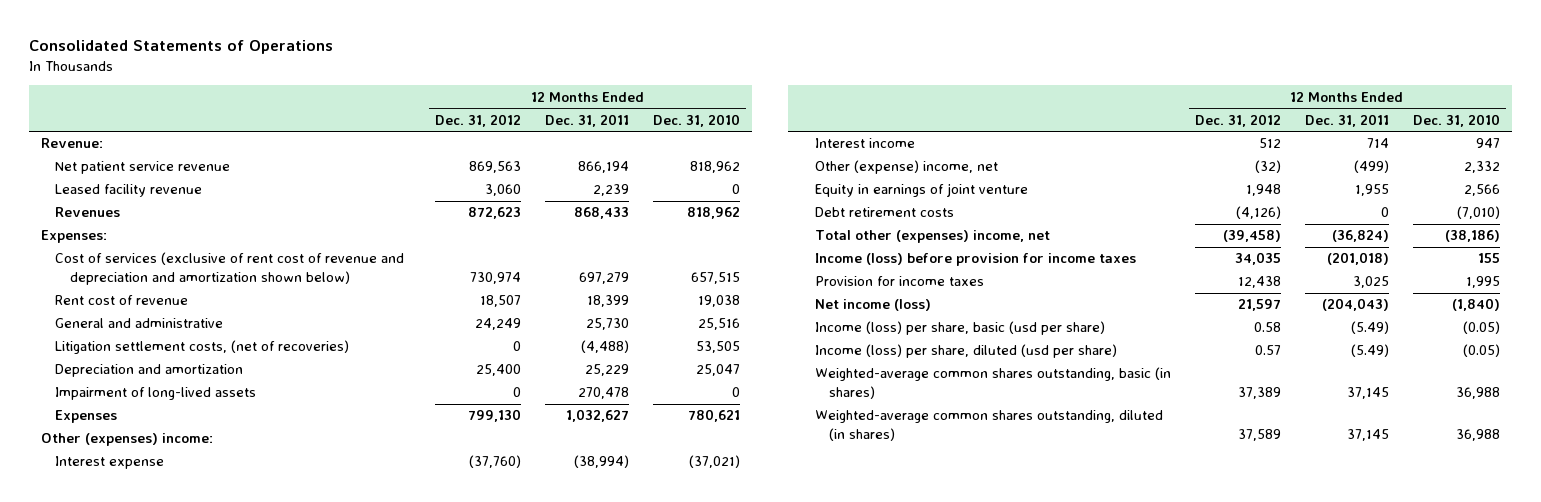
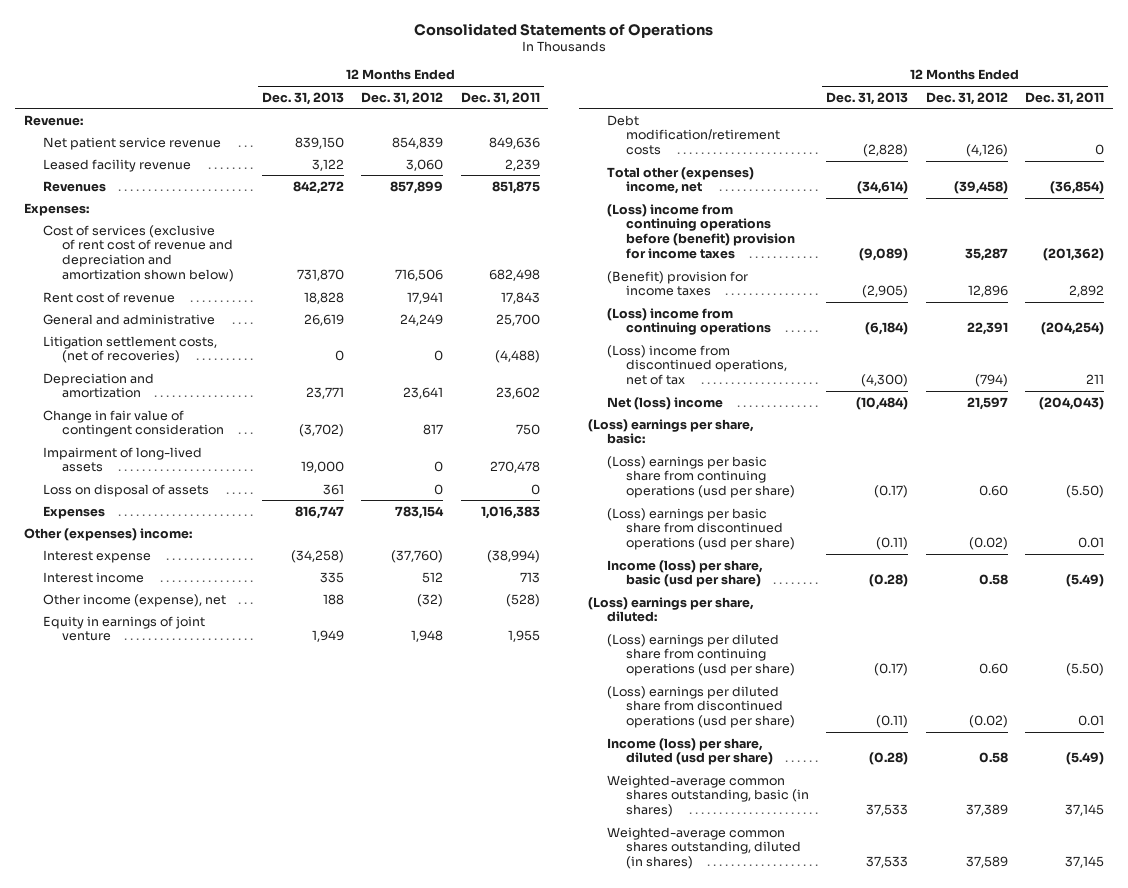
- | 12 Months Ended Dec. 31, 2012 | 12 Months Ended Dec. 31, 2011 | 12 Months Ended Dec. 31, 2010
+ | 12 Months Ended Dec. 31, 2013 | 12 Months Ended Dec. 31, 2012 | 12 Months Ended Dec. 31, 2011
- Net patient service revenue | 869,563 | 866,194 | 818,962
+ Net patient service revenue | 839,150 | 854,839 | 849,636
- Revenues | 872,623 | 868,433 | 818,962
+ Revenues | 842,272 | 857,899 | 851,875
- Cost of services (exclusive of rent cost of revenue and depreciation and amortization shown below) | 730,974 | 697,279 | 657,515
- Rent cost of revenue | 18,507 | 18,399 | 19,038
- General and administrative | 24,249 | 25,730 | 25,516
+ Cost of services (exclusive of rent cost of revenue and depreciation and amortization shown below) | 731,870 | 716,506 | 682,498
+ Rent cost of revenue | 18,828 | 17,941 | 17,843
+ General and administrative | 26,619 | 24,249 | 25,700
- Depreciation and amortization | 25,400 | 25,229 | 25,047
+ Depreciation and amortization | 23,771 | 23,641 | 23,602
+ Change in fair value of contingent consideration | (3,702) | 817 | 750
- Expenses | 799,130 | 1,032,627 | 780,621
+ Loss on disposal of assets | 361 | 0 | 0
+ Expenses | 816,747 | 783,154 | 1,016,383
- Interest income | 512 | 714 | 947
- Other (expense) income, net | (32) | (499) | 2,332
+ Interest income | 335 | 512 | 713
+ Other income (expense), net | 188 | (32) | (528)
- Debt retirement costs | (4,126) | 0 | (7,010)
- Total other (expenses) income, net | (39,458) | (36,824) | (38,186)
- Income (loss) before provision for income taxes | 34,035 | (201,018) | 155
- Provision for income taxes | 12,438 | 3,025 | 1,995
- Net income (loss) | 21,597 | (204,043) | (1,840)
+ Debt modification/retirement costs | (2,828) | (4,126) | 0
+ Total other (expenses) income, net | (34,614) | (39,458) | (36,854)
+ (Loss) income from continuing operations before (benefit) provision for income taxes | (9,089) | 35,287 | (201,362)
+ (Benefit) provision for income taxes | (2,905) | 12,896 | 2,892
+ (Loss) income from continuing operations | (6,184) | 22,391 | (204,254)
+ (Loss) income from discontinued operations, net of tax | (4,300) | (794) | 211
+ Net (loss) income | (10,484) | 21,597 | (204,043)
+ (Loss) earnings per share, basic:
+ (Loss) earnings per basic share from continuing operations (usd per share) | (0.17) | 0.60 | (5.50)
+ (Loss) earnings per basic share from discontinued operations (usd per share) | (0.11) | (0.02) | 0.01
- Income (loss) per share, diluted (usd per share) | 0.57 | (5.49) | (0.05)
+ (Loss) earnings per share, diluted:
+ (Loss) earnings per diluted share from continuing operations (usd per share) | (0.17) | 0.60 | (5.50)
+ (Loss) earnings per diluted share from discontinued operations (usd per share) | (0.11) | (0.02) | 0.01
+ Income (loss) per share, diluted (usd per share) | (0.28) | 0.58 | (5.49)

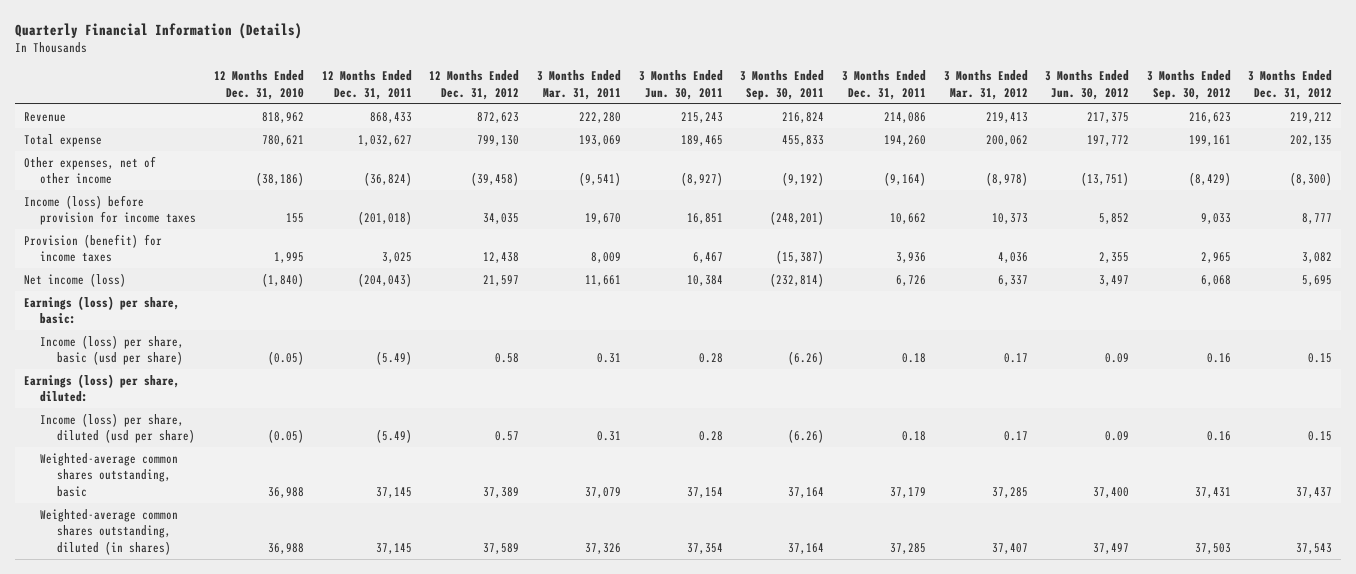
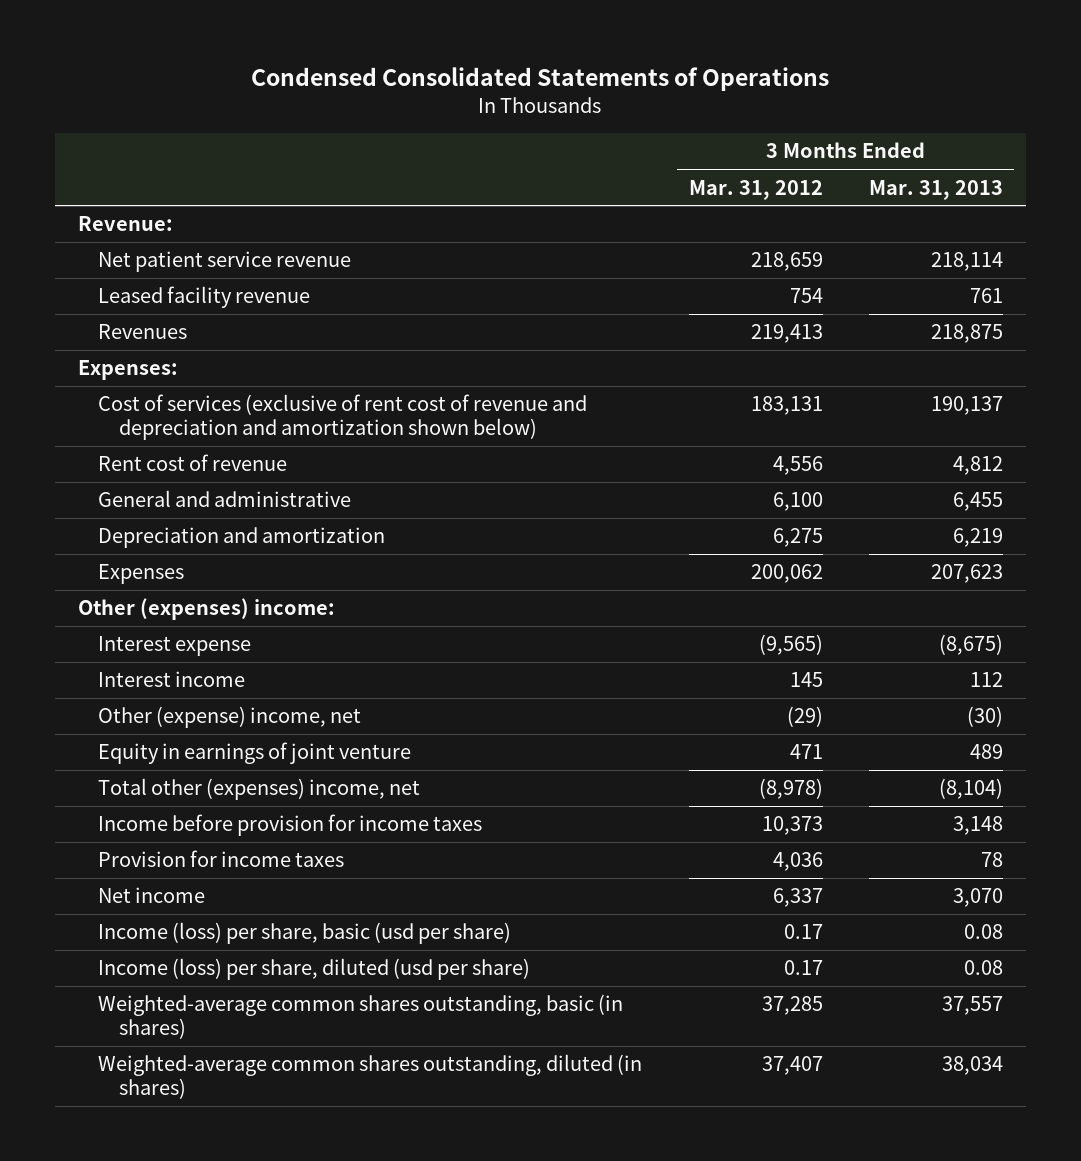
- Quarterly Financial Information (Details)
+ Condensed Consolidated Statements of Operations
- | 12 Months Ended Dec. 31, 2010 | 12 Months Ended Dec. 31, 2011 | 12 Months Ended Dec. 31, 2012 | 3 Months Ended Mar. 31, 2011 | 3 Months Ended Jun. 30, 2011 | 3 Months Ended Sep. 30, 2011 | 3 Months Ended Dec. 31, 2011 | 3 Months Ended Mar. 31, 2012 | 3 Months Ended Jun. 30, 2012 | 3 Months Ended Sep. 30, 2012 | 3 Months Ended Dec. 31, 2012
+ | 3 Months Ended Mar. 31, 2012 | 3 Months Ended Mar. 31, 2013
- Revenue | 818,962 | 868,433 | 872,623 | 222,280 | 215,243 | 216,824 | 214,086 | 219,413 | 217,375 | 216,623 | 219,212
- Total expense | 780,621 | 1,032,627 | 799,130 | 193,069 | 189,465 | 455,833 | 194,260 | 200,062 | 197,772 | 199,161 | 202,135
- Other expenses, net of other income | (38,186) | (36,824) | (39,458) | (9,541) | (8,927) | (9,192) | (9,164) | (8,978) | (13,751) | (8,429) | (8,300)
- Income (loss) before provision for income taxes | 155 | (201,018) | 34,035 | 19,670 | 16,851 | (248,201) | 10,662 | 10,373 | 5,852 | 9,033 | 8,777
- Provision (benefit) for income taxes | 1,995 | 3,025 | 12,438 | 8,009 | 6,467 | (15,387) | 3,936 | 4,036 | 2,355 | 2,965 | 3,082
- Net income (loss) | (1,840) | (204,043) | 21,597 | 11,661 | 10,384 | (232,814) | 6,726 | 6,337 | 3,497 | 6,068 | 5,695
- Earnings (loss) per share, basic:
+ Revenue:
+ Net patient service revenue | 218,659 | 218,114
+ Leased facility revenue | 754 | 761
+ Revenues | 219,413 | 218,875
+ Expenses:
+ Cost of services (exclusive of rent cost of revenue and depreciation and amortization shown below) | 183,131 | 190,137
+ Rent cost of revenue | 4,556 | 4,812
+ General and administrative | 6,100 | 6,455
+ Depreciation and amortization | 6,275 | 6,219
+ Expenses | 200,062 | 207,623
+ Other (expenses) income:
+ Interest expense | (9,565) | (8,675)
+ Interest income | 145 | 112
+ Other (expense) income, net | (29) | (30)
+ Equity in earnings of joint venture | 471 | 489
+ Total other (expenses) income, net | (8,978) | (8,104)
+ Income before provision for income taxes | 10,373 | 3,148
+ Provision for income taxes | 4,036 | 78
+ Net income | 6,337 | 3,070
- Earnings (loss) per share, diluted:
- Weighted-average common shares outstanding, basic | 36,988 | 37,145 | 37,389 | 37,079 | 37,154 | 37,164 | 37,179 | 37,285 | 37,400 | 37,431 | 37,437
+ Weighted-average common shares outstanding, basic (in shares) | 37,285 | 37,557

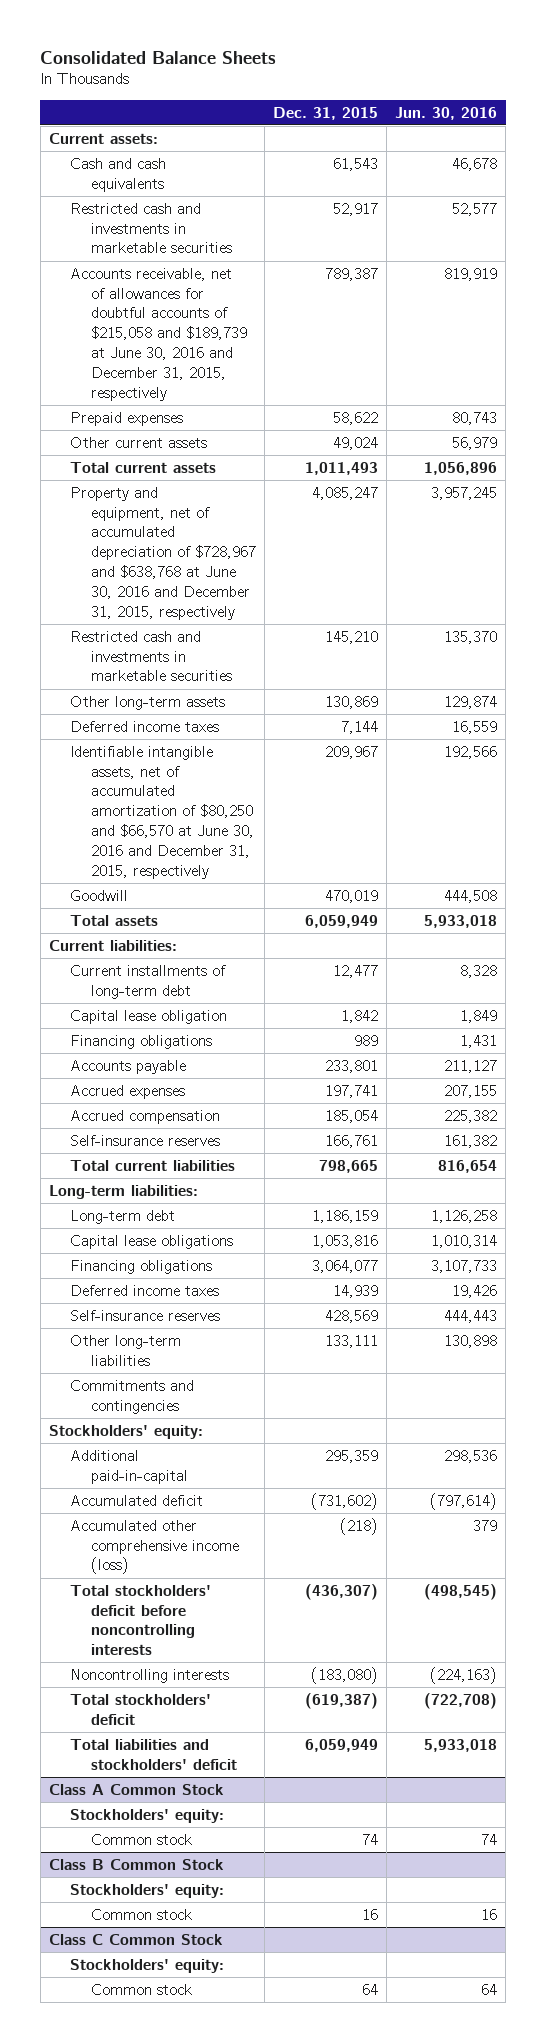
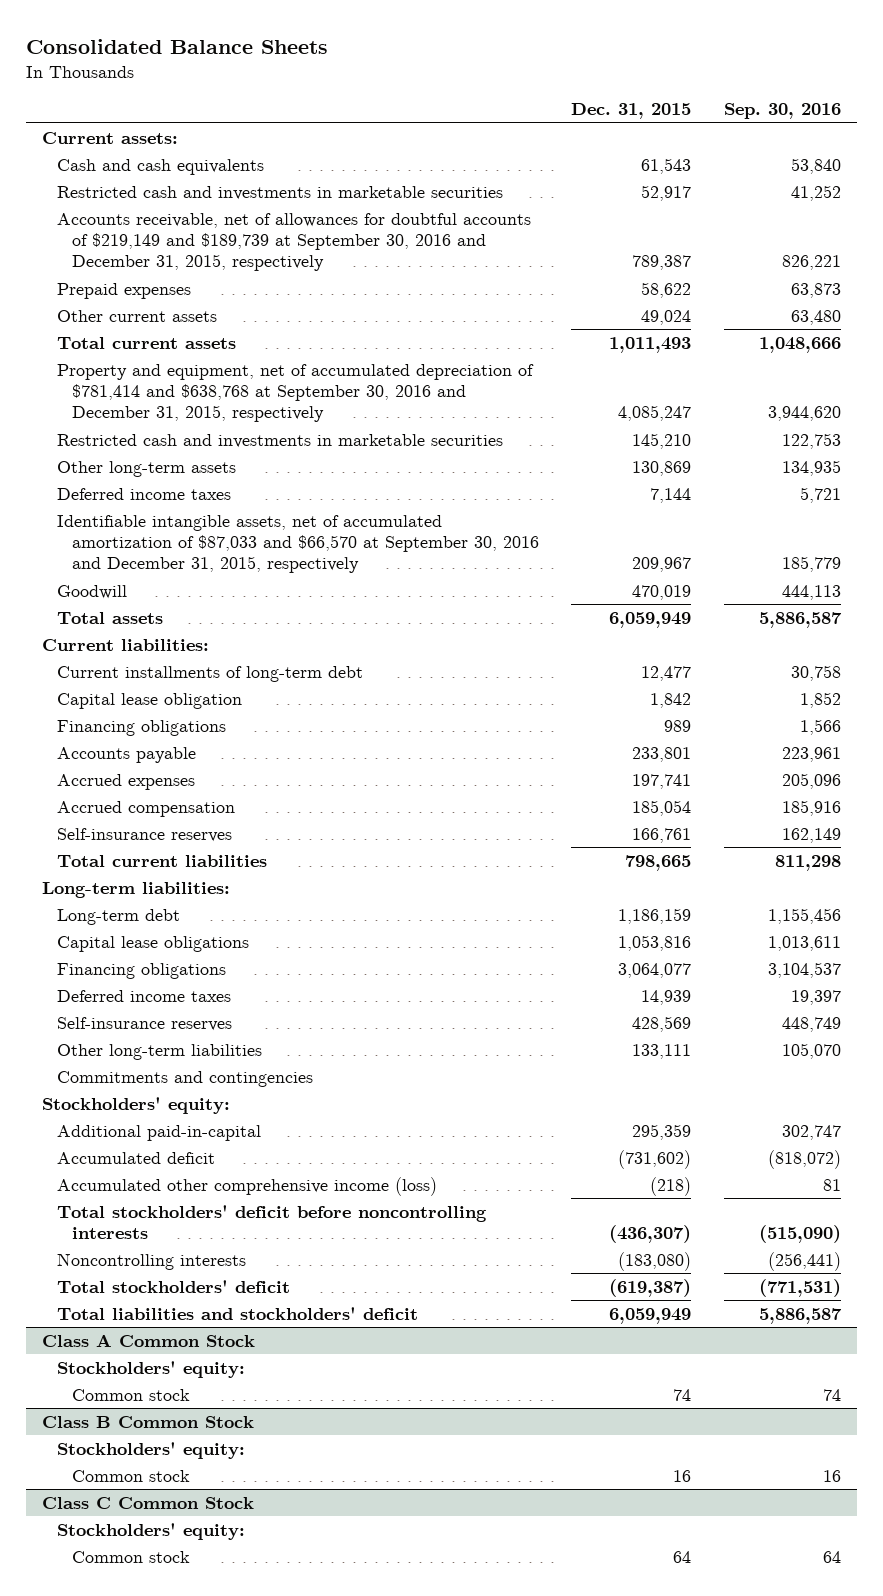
- | Dec. 31, 2015 | Jun. 30, 2016
+ | Dec. 31, 2015 | Sep. 30, 2016
- Accounts receivable, net of allowances for doubtful accounts of $215,058 and $189,739 at June 30, 2016 and December 31, 2015, respectively | 789,387 | 819,919
+ Accounts receivable, net of allowances for doubtful accounts of $219,149 and $189,739 at September 30, 2016 and December 31, 2015, respectively | 789,387 | 826,221
- Property and equipment, net of accumulated depreciation of $728,967 and $638,768 at June 30, 2016 and December 31, 2015, respectively | 4,085,247 | 3,957,245
+ Property and equipment, net of accumulated depreciation of $781,414 and $638,768 at September 30, 2016 and December 31, 2015, respectively | 4,085,247 | 3,944,620
- Identifiable intangible assets, net of accumulated amortization of $80,250 and $66,570 at June 30, 2016 and December 31, 2015, respectively | 209,967 | 192,566
+ Identifiable intangible assets, net of accumulated amortization of $87,033 and $66,570 at September 30, 2016 and December 31, 2015, respectively | 209,967 | 185,779

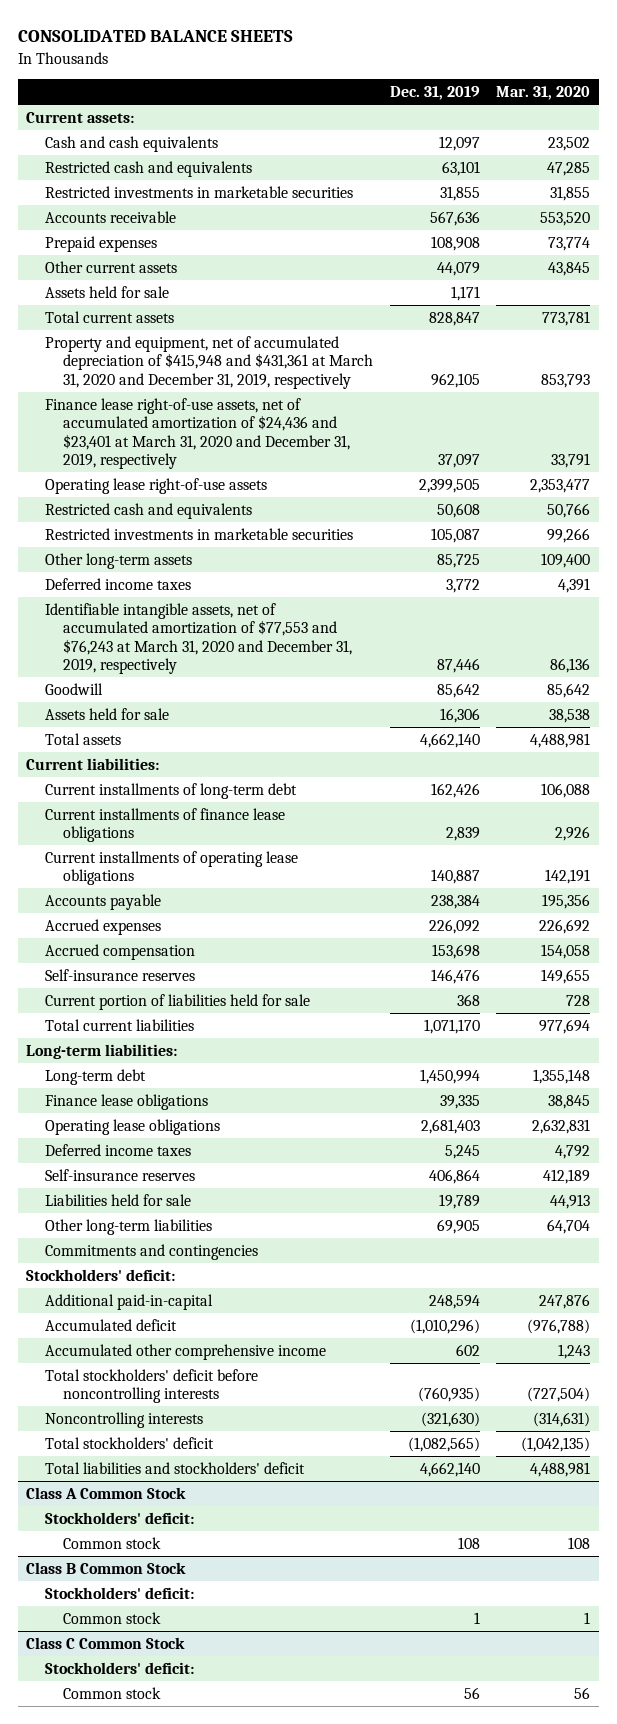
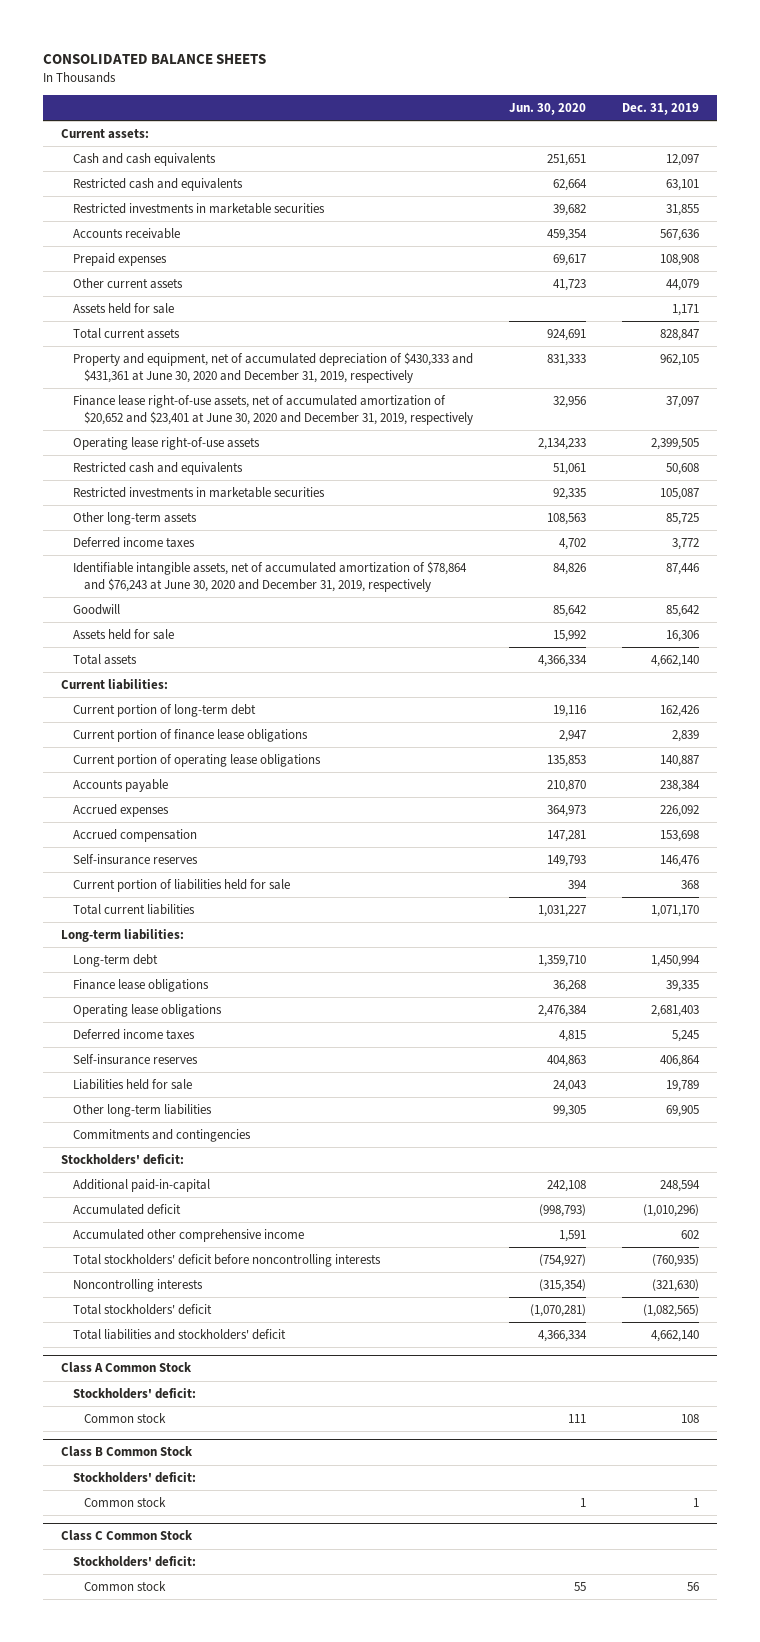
- | Dec. 31, 2019 | Mar. 31, 2020
+ | Jun. 30, 2020 | Dec. 31, 2019
- Property and equipment, net of accumulated depreciation of $415,948 and $431,361 at March 31, 2020 and December 31, 2019, respectively | 962,105 | 853,793
- Finance lease right-of-use assets, net of accumulated amortization of $24,436 and $23,401 at March 31, 2020 and December 31, 2019, respectively | 37,097 | 33,791
+ Property and equipment, net of accumulated depreciation of $430,333 and $431,361 at June 30, 2020 and December 31, 2019, respectively | 831,333 | 962,105
+ Finance lease right-of-use assets, net of accumulated amortization of $20,652 and $23,401 at June 30, 2020 and December 31, 2019, respectively | 32,956 | 37,097
- Identifiable intangible assets, net of accumulated amortization of $77,553 and $76,243 at March 31, 2020 and December 31, 2019, respectively | 87,446 | 86,136
+ Identifiable intangible assets, net of accumulated amortization of $78,864 and $76,243 at June 30, 2020 and December 31, 2019, respectively | 84,826 | 87,446
- Current installments of long-term debt | 162,426 | 106,088
- Current installments of finance lease obligations | 2,839 | 2,926
- Current installments of operating lease obligations | 140,887 | 142,191
+ Current portion of long-term debt | 19,116 | 162,426
+ Current portion of finance lease obligations | 2,947 | 2,839
+ Current portion of operating lease obligations | 135,853 | 140,887

